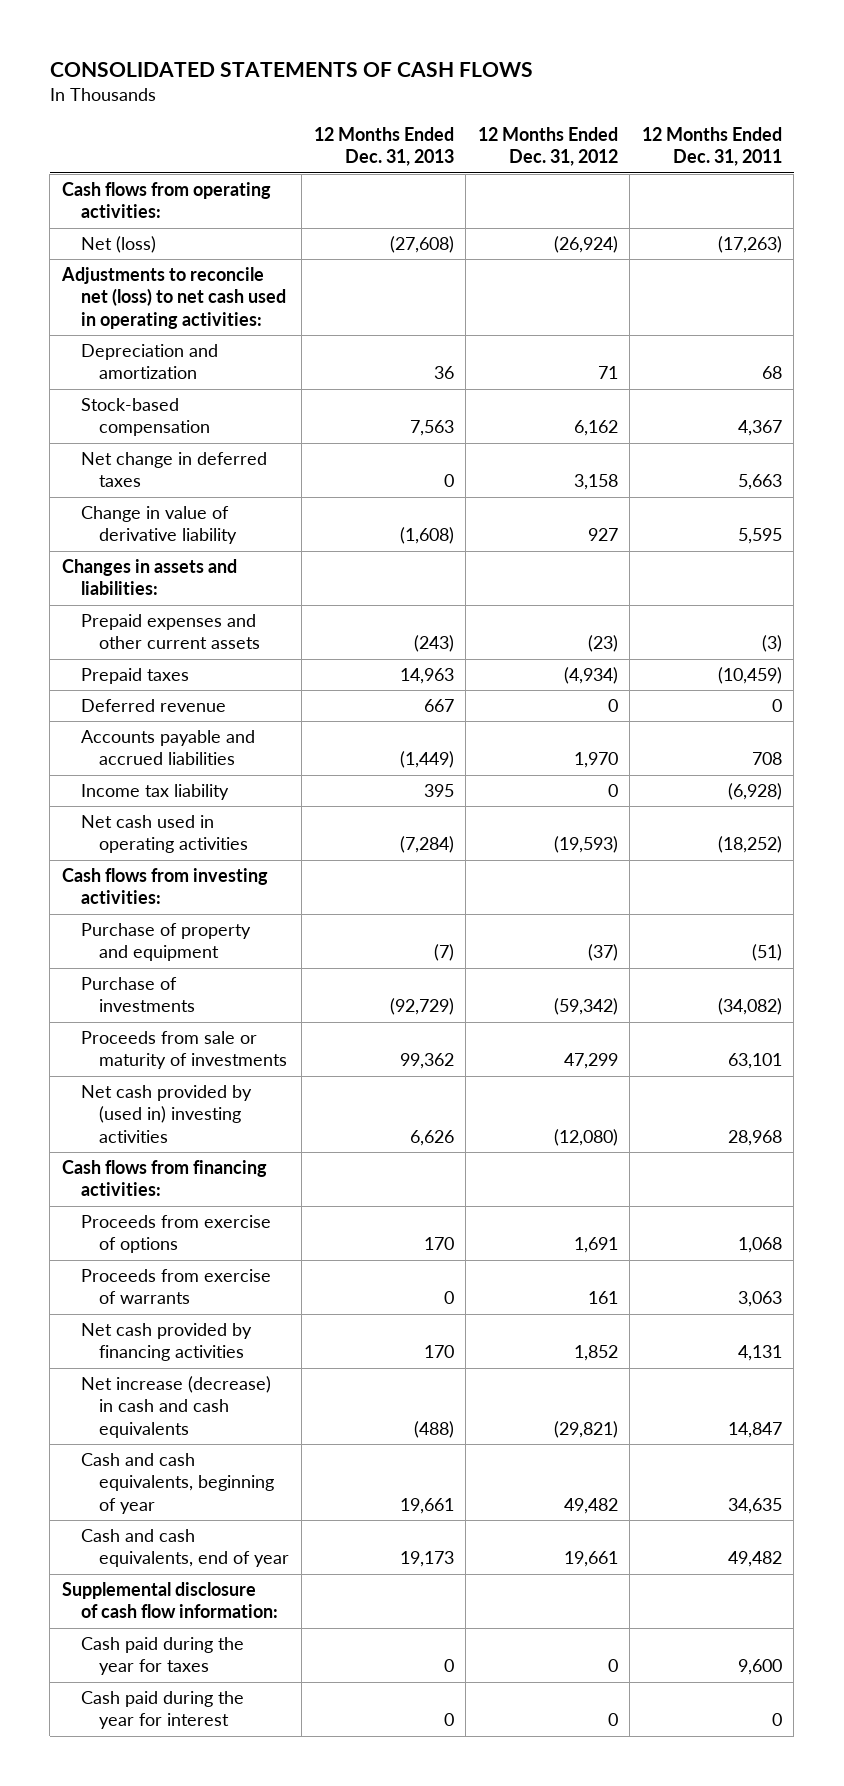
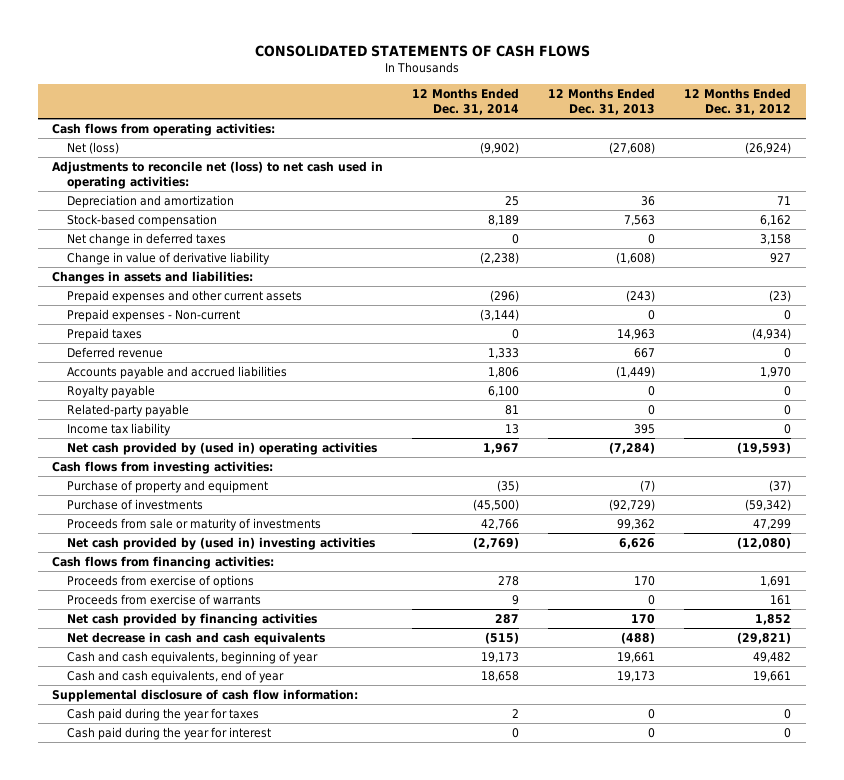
- | 12 Months Ended Dec. 31, 2013 | 12 Months Ended Dec. 31, 2012 | 12 Months Ended Dec. 31, 2011
+ | 12 Months Ended Dec. 31, 2014 | 12 Months Ended Dec. 31, 2013 | 12 Months Ended Dec. 31, 2012
+ Prepaid expenses - Non-current | (3,144) | 0 | 0
+ Royalty payable | 6,100 | 0 | 0
+ Related-party payable | 81 | 0 | 0
- Net cash used in operating activities | (7,284) | (19,593) | (18,252)
+ Net cash provided by (used in) operating activities | 1,967 | (7,284) | (19,593)
- Net increase (decrease) in cash and cash equivalents | (488) | (29,821) | 14,847
+ Net decrease in cash and cash equivalents | (515) | (488) | (29,821)

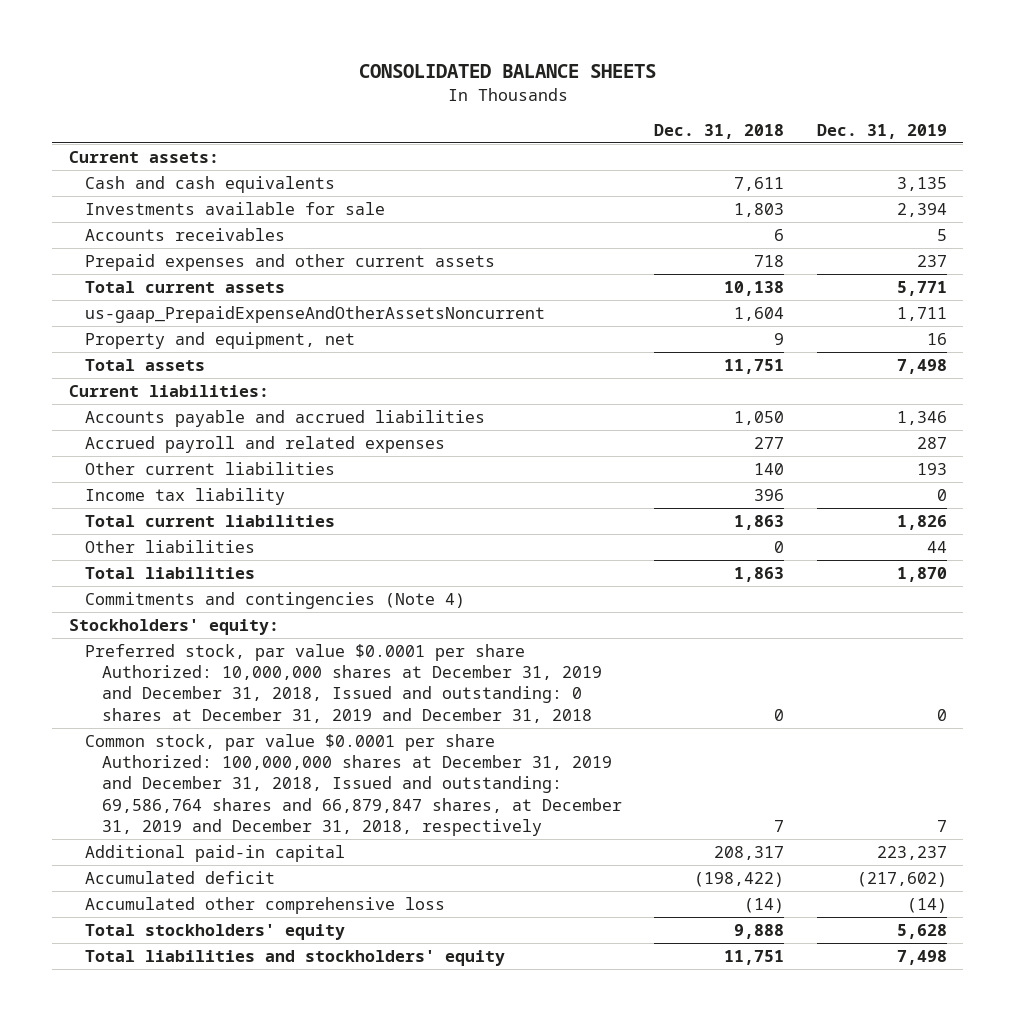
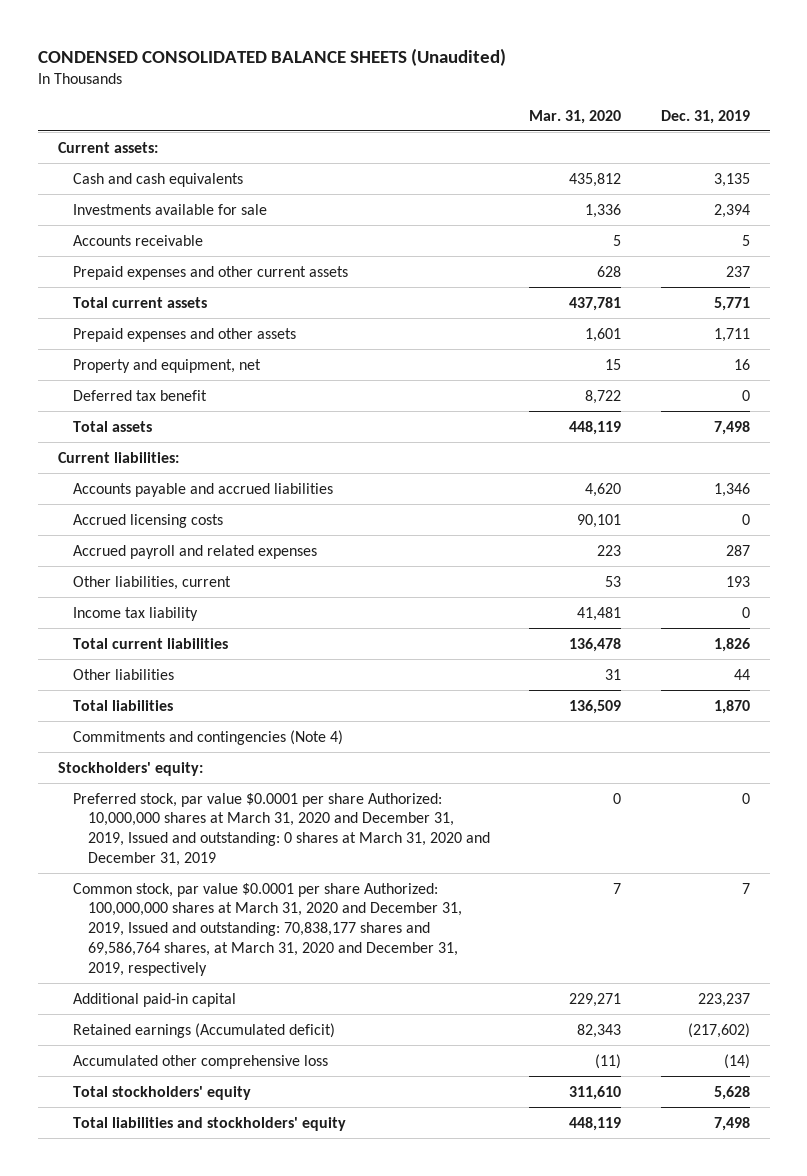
- CONSOLIDATED BALANCE SHEETS
+ CONDENSED CONSOLIDATED BALANCE SHEETS (Unaudited)
- | Dec. 31, 2018 | Dec. 31, 2019
+ | Mar. 31, 2020 | Dec. 31, 2019
- Accounts receivables | 6 | 5
+ Accounts receivable | 5 | 5
- us-gaap_PrepaidExpenseAndOtherAssetsNoncurrent | 1,604 | 1,711
+ Prepaid expenses and other assets | 1,601 | 1,711
+ Deferred tax benefit | 8,722 | 0
+ Accrued licensing costs | 90,101 | 0
- Other current liabilities | 140 | 193
+ Other liabilities, current | 53 | 193
- Preferred stock, par value $0.0001 per share Authorized: 10,000,000 shares at December 31, 2019 and December 31, 2018, Issued and outstanding: 0 shares at December 31, 2019 and December 31, 2018 | 0 | 0
- Common stock, par value $0.0001 per share Authorized: 100,000,000 shares at December 31, 2019 and December 31, 2018, Issued and outstanding: 69,586,764 shares and 66,879,847 shares, at December 31, 2019 and December 31, 2018, respectively | 7 | 7
+ Preferred stock, par value $0.0001 per share Authorized: 10,000,000 shares at March 31, 2020 and December 31, 2019, Issued and outstanding: 0 shares at March 31, 2020 and December 31, 2019 | 0 | 0
+ Common stock, par value $0.0001 per share Authorized: 100,000,000 shares at March 31, 2020 and December 31, 2019, Issued and outstanding: 70,838,177 shares and 69,586,764 shares, at March 31, 2020 and December 31, 2019, respectively | 7 | 7
- Accumulated deficit | (198,422) | (217,602)
+ Retained earnings (Accumulated deficit) | 82,343 | (217,602)

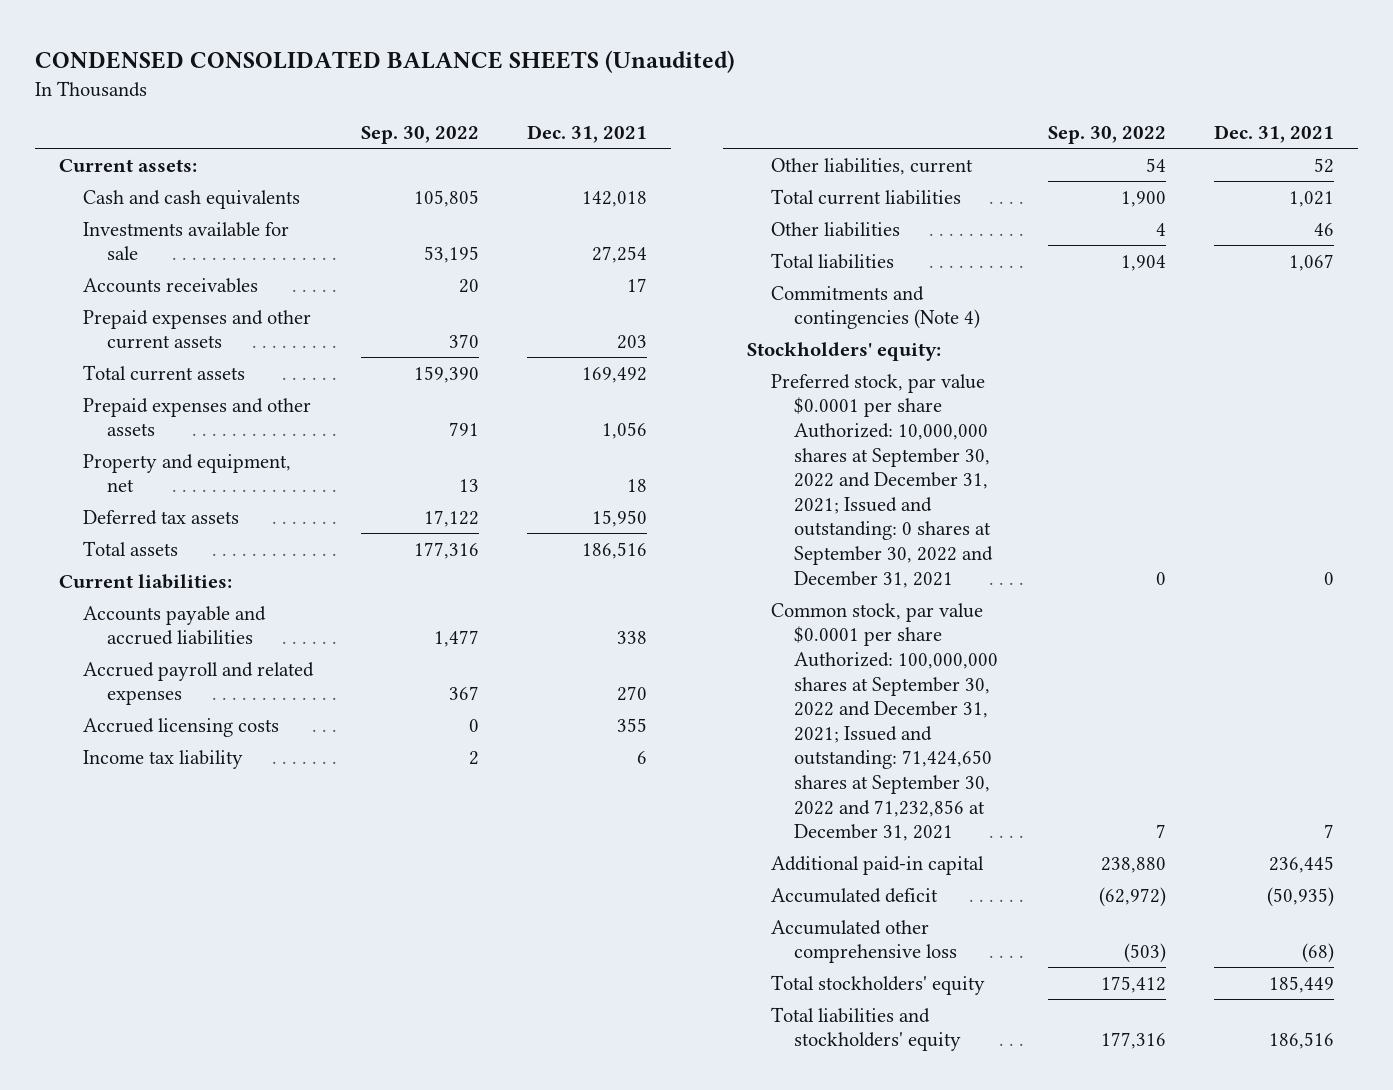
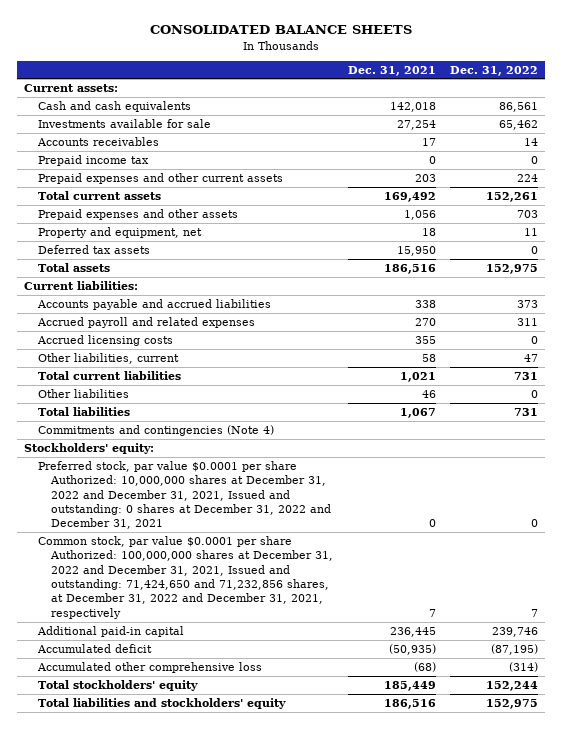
- CONDENSED CONSOLIDATED BALANCE SHEETS (Unaudited)
+ CONSOLIDATED BALANCE SHEETS
- | Sep. 30, 2022 | Dec. 31, 2021
+ | Dec. 31, 2021 | Dec. 31, 2022
+ Prepaid income tax | 0 | 0
- Income tax liability | 2 | 6
- Other liabilities, current | 54 | 52
+ Other liabilities, current | 58 | 47
- Preferred stock, par value $0.0001 per share Authorized: 10,000,000 shares at September 30, 2022 and December 31, 2021; Issued and outstanding: 0 shares at September 30, 2022 and December 31, 2021 | 0 | 0
- Common stock, par value $0.0001 per share Authorized: 100,000,000 shares at September 30, 2022 and December 31, 2021; Issued and outstanding: 71,424,650 shares at September 30, 2022 and 71,232,856 at December 31, 2021 | 7 | 7
+ Preferred stock, par value $0.0001 per share Authorized: 10,000,000 shares at December 31, 2022 and December 31, 2021, Issued and outstanding: 0 shares at December 31, 2022 and December 31, 2021 | 0 | 0
+ Common stock, par value $0.0001 per share Authorized: 100,000,000 shares at December 31, 2022 and December 31, 2021, Issued and outstanding: 71,424,650 and 71,232,856 shares, at December 31, 2022 and December 31, 2021, respectively | 7 | 7

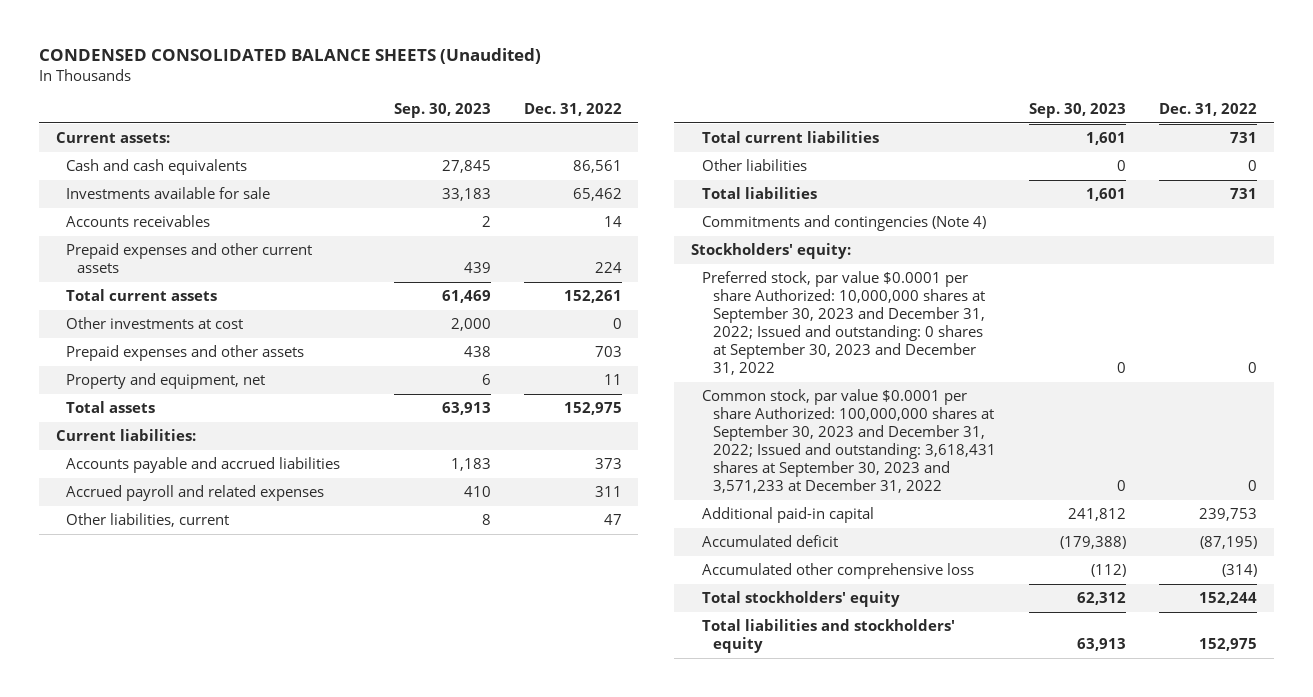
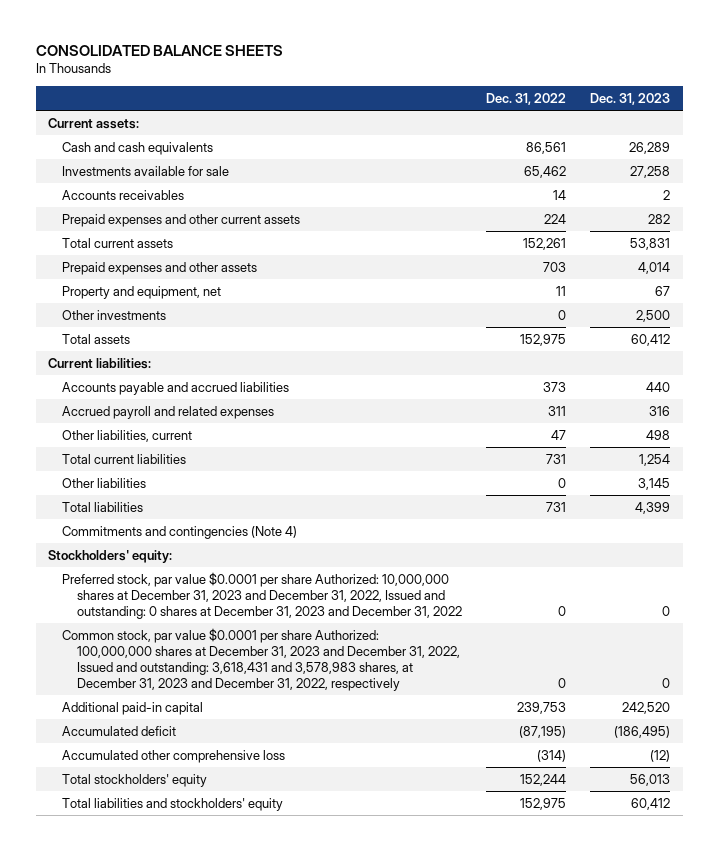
- CONDENSED CONSOLIDATED BALANCE SHEETS (Unaudited)
+ CONSOLIDATED BALANCE SHEETS
- | Sep. 30, 2023 | Dec. 31, 2022
+ | Dec. 31, 2022 | Dec. 31, 2023
- Other investments at cost | 2,000 | 0
+ Other investments | 0 | 2,500
- Preferred stock, par value $0.0001 per share Authorized: 10,000,000 shares at September 30, 2023 and December 31, 2022; Issued and outstanding: 0 shares at September 30, 2023 and December 31, 2022 | 0 | 0
- Common stock, par value $0.0001 per share Authorized: 100,000,000 shares at September 30, 2023 and December 31, 2022; Issued and outstanding: 3,618,431 shares at September 30, 2023 and 3,571,233 at December 31, 2022 | 0 | 0
+ Preferred stock, par value $0.0001 per share Authorized: 10,000,000 shares at December 31, 2023 and December 31, 2022, Issued and outstanding: 0 shares at December 31, 2023 and December 31, 2022 | 0 | 0
+ Common stock, par value $0.0001 per share Authorized: 100,000,000 shares at December 31, 2023 and December 31, 2022, Issued and outstanding: 3,618,431 and 3,578,983 shares, at December 31, 2023 and December 31, 2022, respectively | 0 | 0

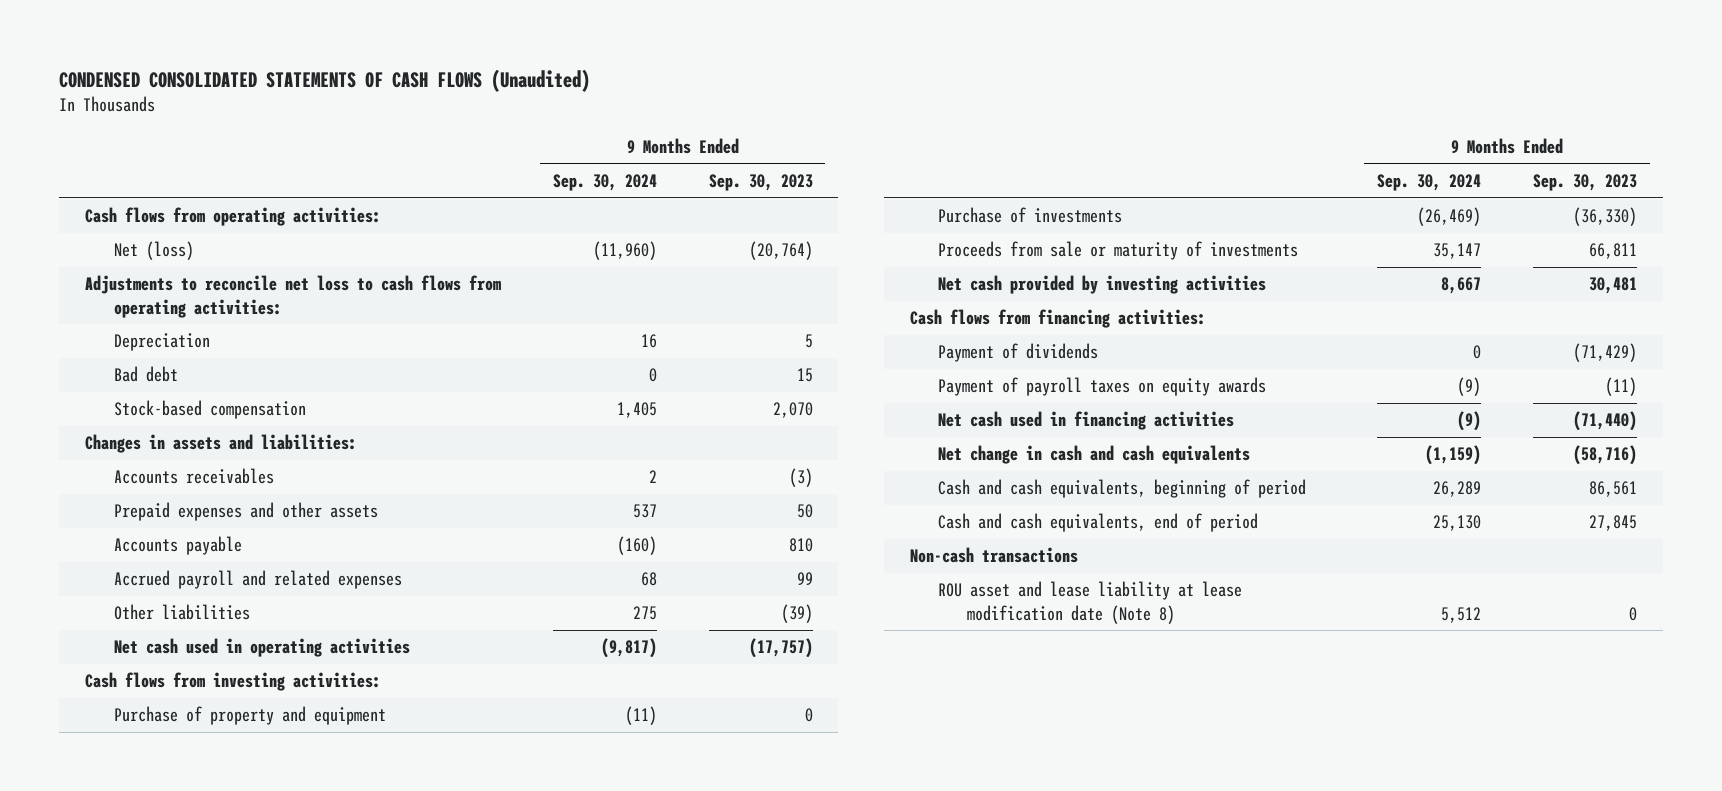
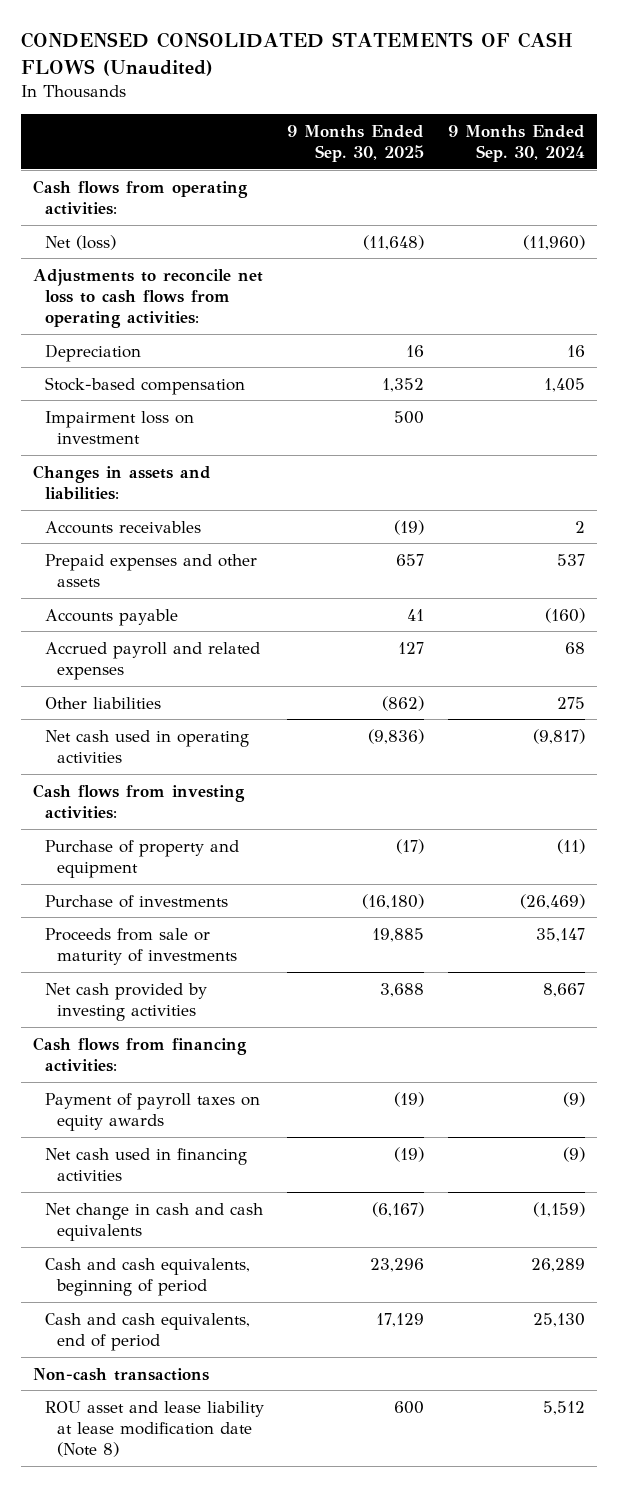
- | 9 Months Ended Sep. 30, 2024 | 9 Months Ended Sep. 30, 2023
+ | 9 Months Ended Sep. 30, 2025 | 9 Months Ended Sep. 30, 2024
- Bad debt | 0 | 15
+ Impairment loss on investment | 500 |
- Payment of dividends | 0 | (71,429)

